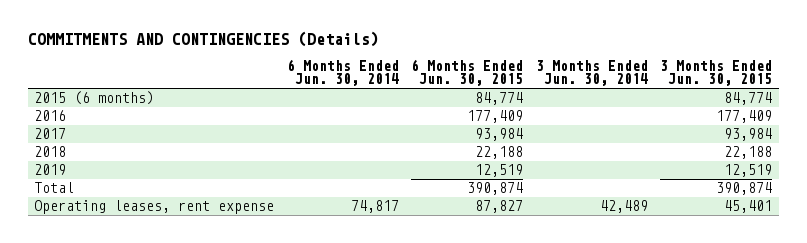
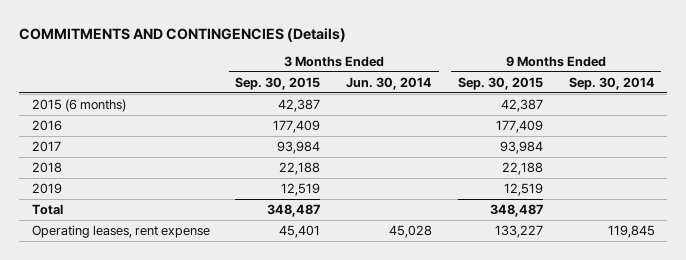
- | 6 Months Ended Jun. 30, 2014 | 6 Months Ended Jun. 30, 2015 | 3 Months Ended Jun. 30, 2014 | 3 Months Ended Jun. 30, 2015
+ | 3 Months Ended Sep. 30, 2015 | 3 Months Ended Jun. 30, 2014 | 9 Months Ended Sep. 30, 2015 | 9 Months Ended Sep. 30, 2014
- Operating leases, rent expense | 74,817 | 87,827 | 42,489 | 45,401
+ Operating leases, rent expense | 45,401 | 45,028 | 133,227 | 119,845

